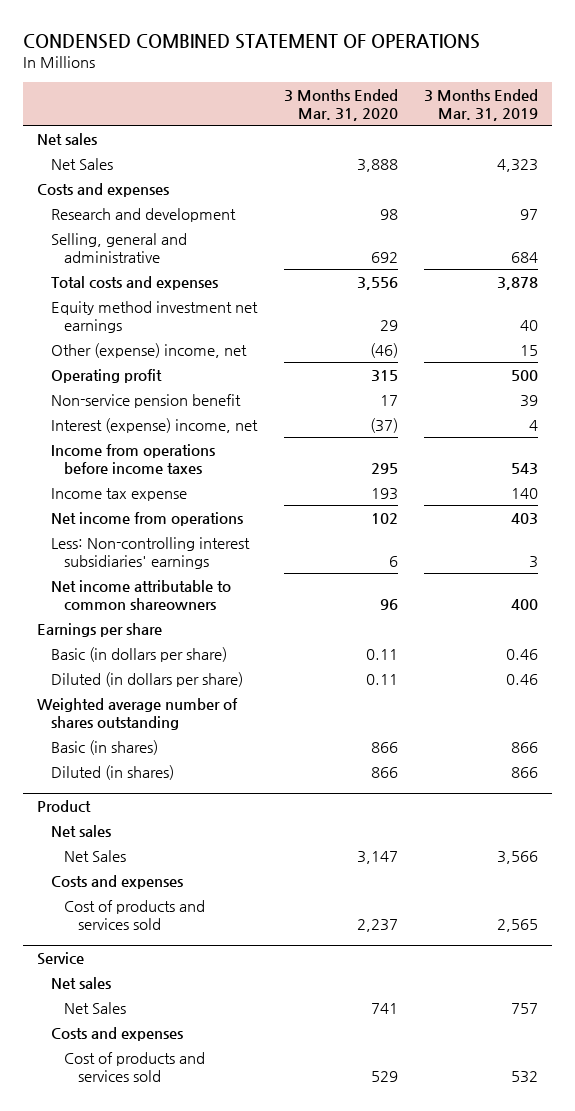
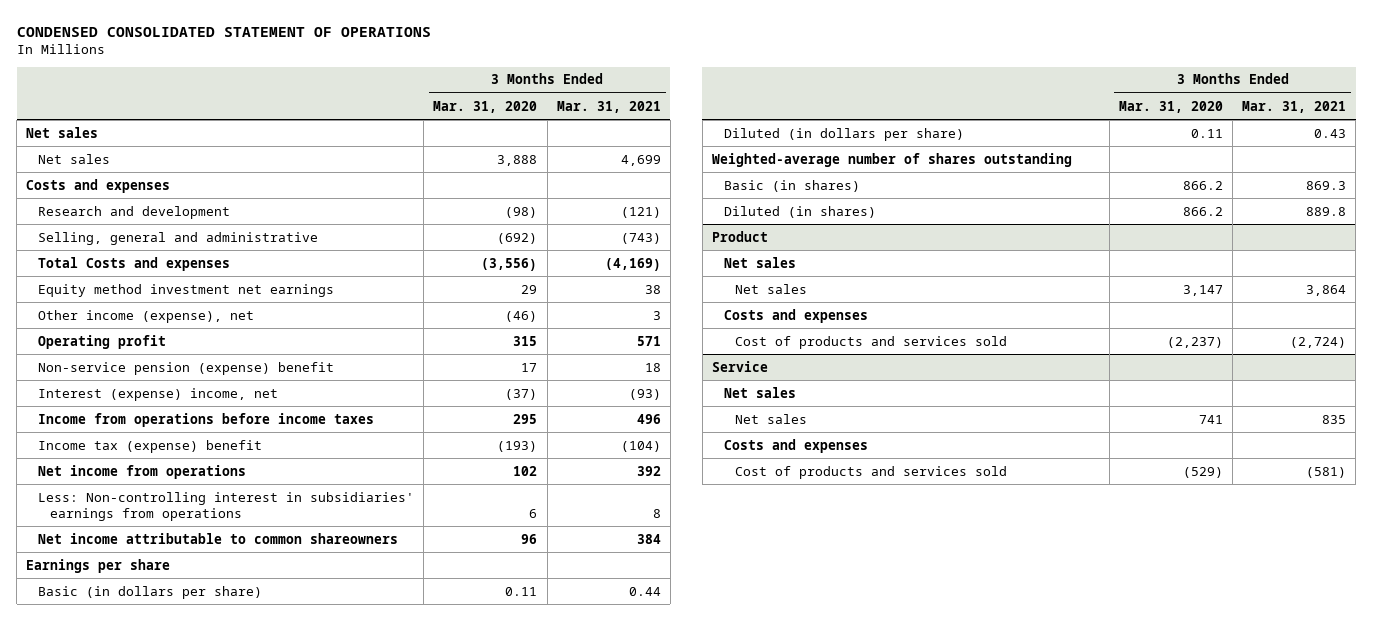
- CONDENSED COMBINED STATEMENT OF OPERATIONS
+ CONDENSED CONSOLIDATED STATEMENT OF OPERATIONS
- | 3 Months Ended Mar. 31, 2020 | 3 Months Ended Mar. 31, 2019
+ | 3 Months Ended Mar. 31, 2020 | 3 Months Ended Mar. 31, 2021
- Net Sales | 3,888 | 4,323
+ Net sales | 3,888 | 4,699
- Research and development | 98 | 97
- Selling, general and administrative | 692 | 684
- Total costs and expenses | 3,556 | 3,878
+ Research and development | (98) | (121)
+ Selling, general and administrative | (692) | (743)
+ Total Costs and expenses | (3,556) | (4,169)
- Other (expense) income, net | (46) | 15
+ Other income (expense), net | (46) | 3
- Non-service pension benefit | 17 | 39
+ Non-service pension (expense) benefit | 17 | 18
- Income tax expense | 193 | 140
+ Income tax (expense) benefit | (193) | (104)
- Less: Non-controlling interest subsidiaries' earnings | 6 | 3
+ Less: Non-controlling interest in subsidiaries' earnings from operations | 6 | 8
- Weighted average number of shares outstanding
- Basic (in shares) | 866 | 866
- Diluted (in shares) | 866 | 866
+ Weighted-average number of shares outstanding
+ Basic (in shares) | 866.2 | 869.3
+ Diluted (in shares) | 866.2 | 889.8
@ Product
- Net Sales | 3,147 | 3,566
+ Net sales | 3,147 | 3,864
- Cost of products and services sold | 2,237 | 2,565
+ Cost of products and services sold | (2,237) | (2,724)
@ Service
- Net Sales | 741 | 757
+ Net sales | 741 | 835
- Cost of products and services sold | 529 | 532
+ Cost of products and services sold | (529) | (581)

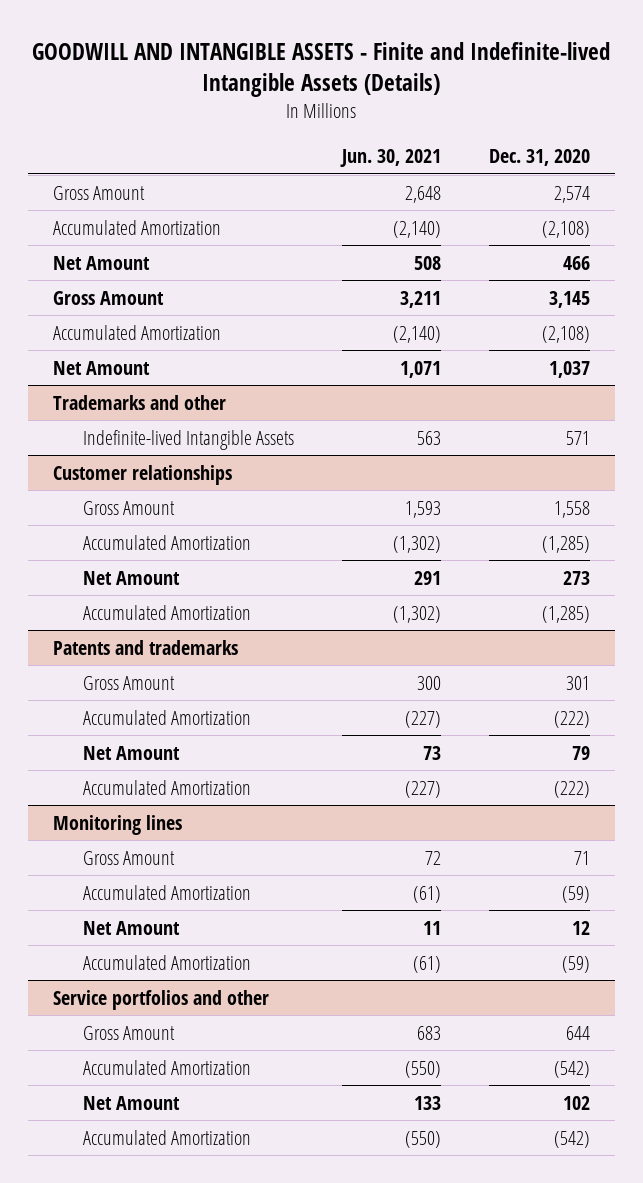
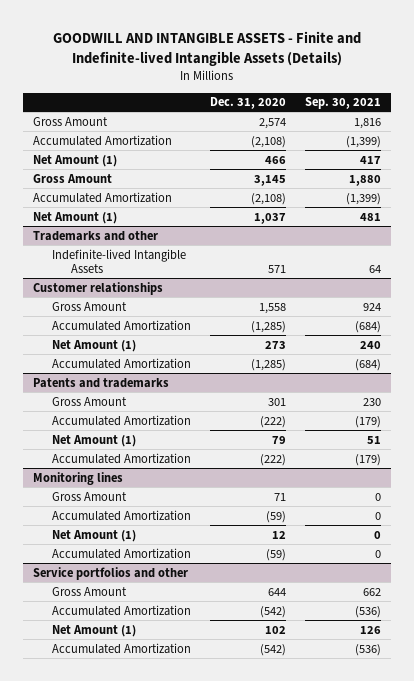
- | Jun. 30, 2021 | Dec. 31, 2020
+ | Dec. 31, 2020 | Sep. 30, 2021
- Net Amount | 508 | 466
+ Net Amount (1) | 466 | 417
- Net Amount | 1,071 | 1,037
+ Net Amount (1) | 1,037 | 481
@ Customer relationships
- Net Amount | 291 | 273
+ Net Amount (1) | 273 | 240
@ Patents and trademarks
- Net Amount | 73 | 79
+ Net Amount (1) | 79 | 51
@ Monitoring lines
- Net Amount | 11 | 12
+ Net Amount (1) | 12 | 0
@ Service portfolios and other
- Net Amount | 133 | 102
+ Net Amount (1) | 102 | 126

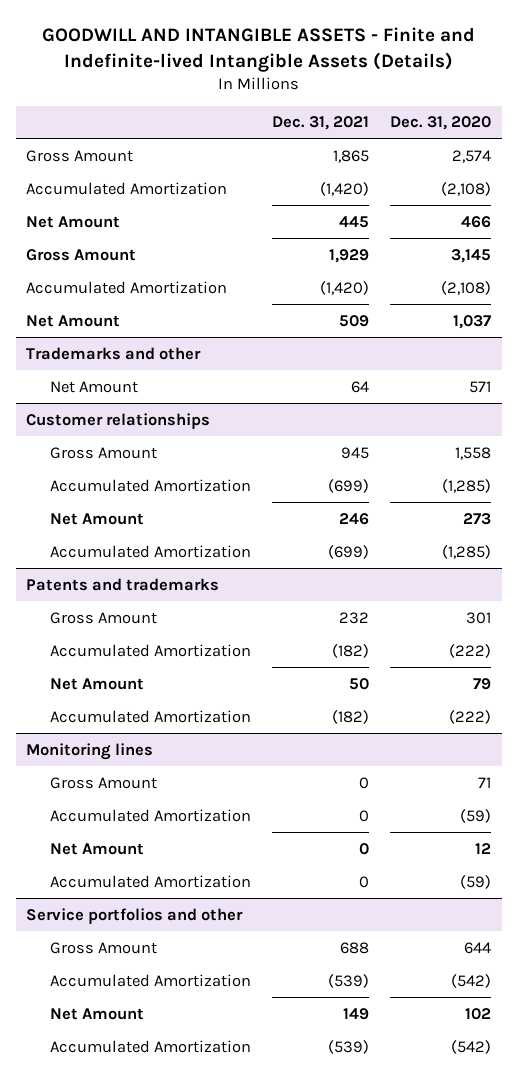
- | Dec. 31, 2020 | Sep. 30, 2021
+ | Dec. 31, 2021 | Dec. 31, 2020
- Net Amount (1) | 466 | 417
+ Net Amount | 445 | 466
- Net Amount (1) | 1,037 | 481
+ Net Amount | 509 | 1,037
@ Trademarks and other
- Indefinite-lived Intangible Assets | 571 | 64
+ Net Amount | 64 | 571
@ Customer relationships
- Net Amount (1) | 273 | 240
+ Net Amount | 246 | 273
@ Patents and trademarks
- Net Amount (1) | 79 | 51
+ Net Amount | 50 | 79
@ Monitoring lines
- Net Amount (1) | 12 | 0
+ Net Amount | 0 | 12
@ Service portfolios and other
- Net Amount (1) | 102 | 126
+ Net Amount | 149 | 102

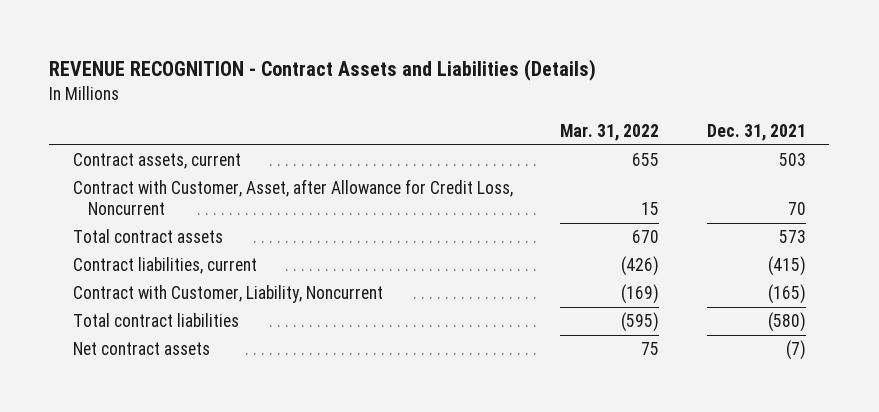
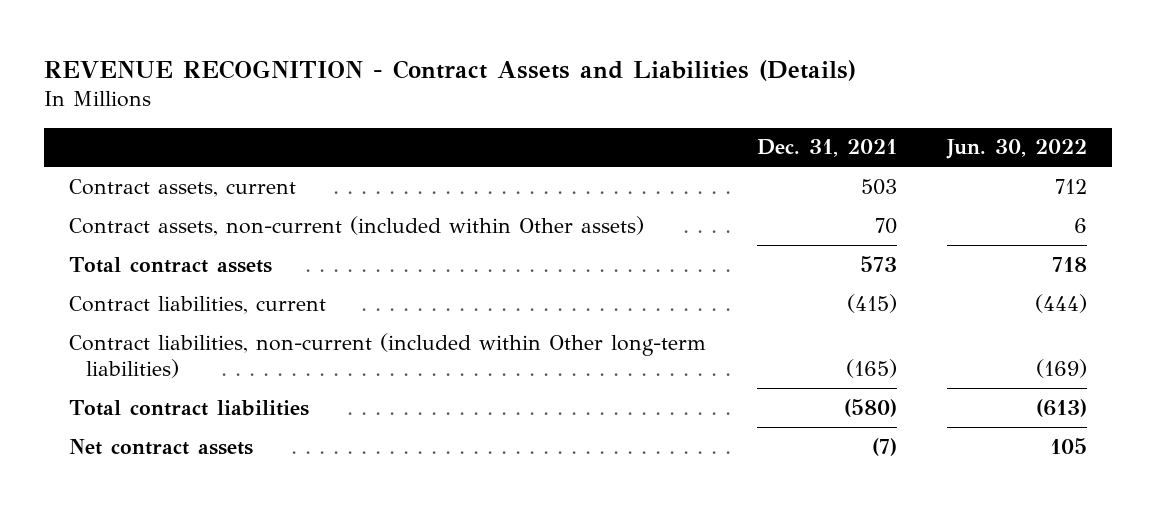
- | Mar. 31, 2022 | Dec. 31, 2021
+ | Dec. 31, 2021 | Jun. 30, 2022
- Contract with Customer, Asset, after Allowance for Credit Loss, Noncurrent | 15 | 70
+ Contract assets, non-current (included within Other assets) | 70 | 6
- Contract with Customer, Liability, Noncurrent | (169) | (165)
+ Contract liabilities, non-current (included within Other long-term liabilities) | (165) | (169)

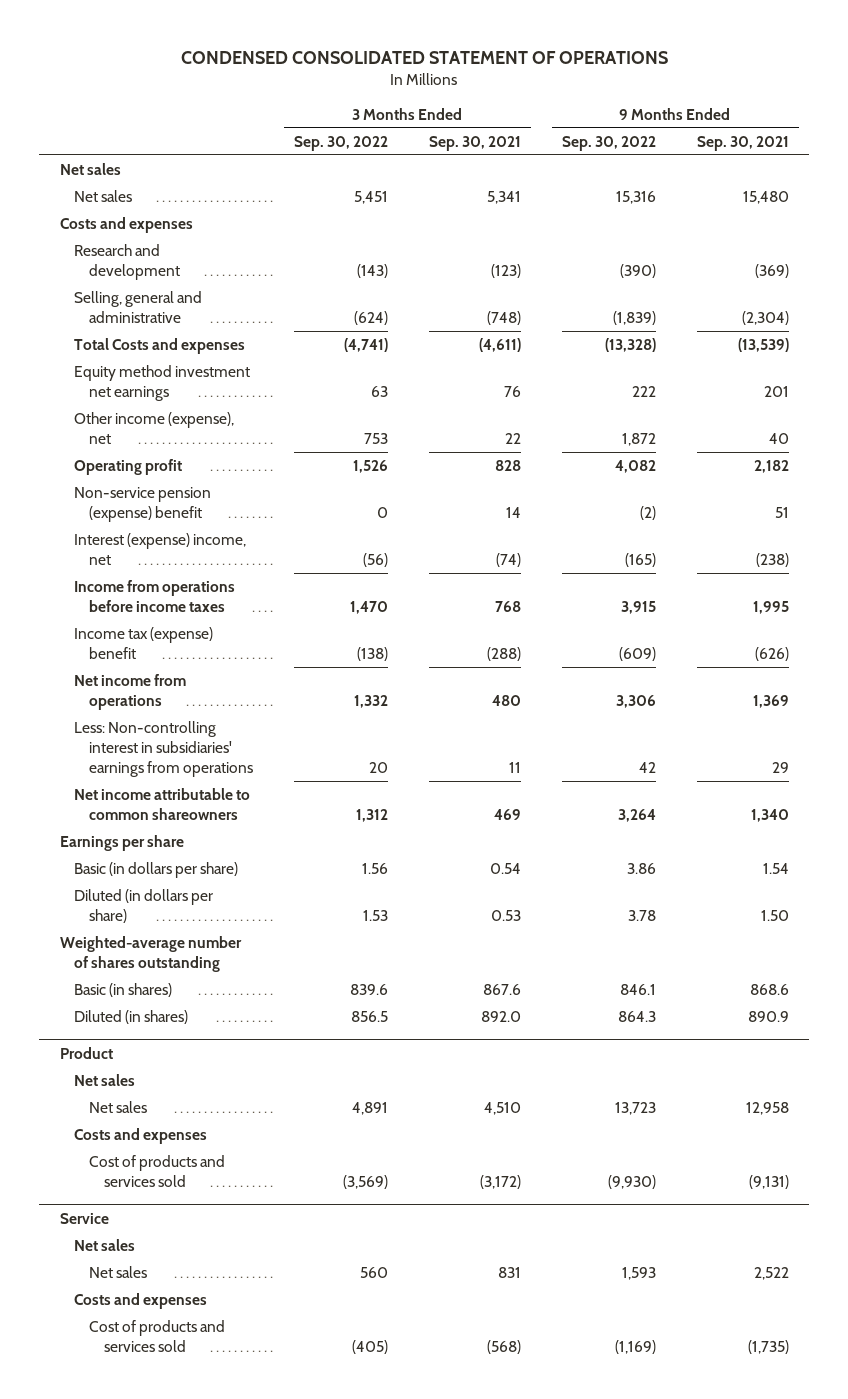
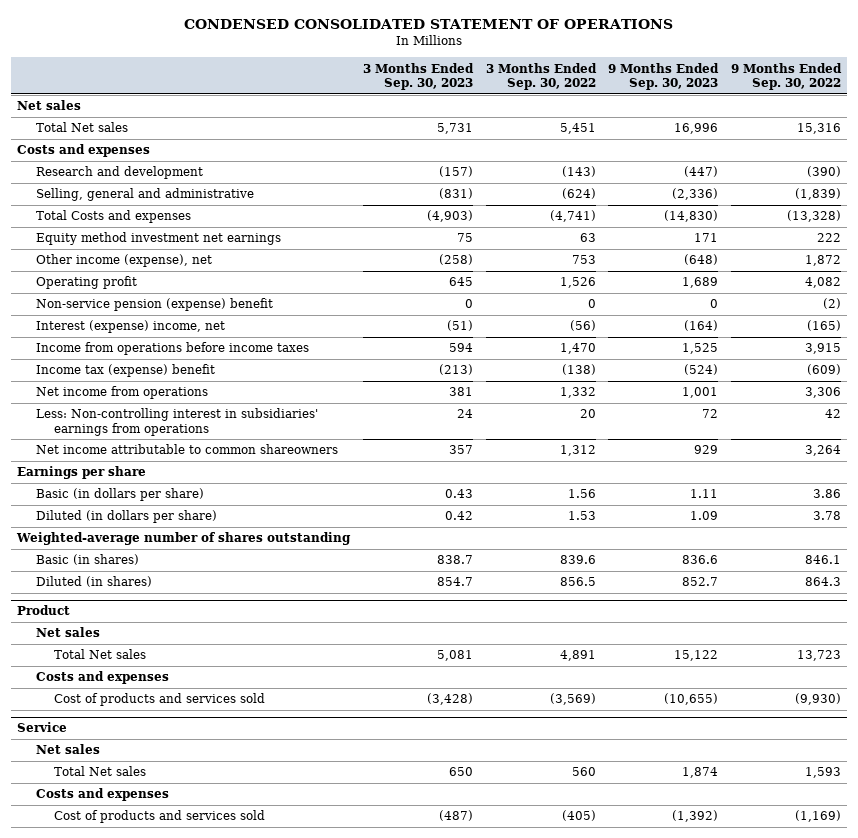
- | 3 Months Ended Sep. 30, 2022 | 3 Months Ended Sep. 30, 2021 | 9 Months Ended Sep. 30, 2022 | 9 Months Ended Sep. 30, 2021
+ | 3 Months Ended Sep. 30, 2023 | 3 Months Ended Sep. 30, 2022 | 9 Months Ended Sep. 30, 2023 | 9 Months Ended Sep. 30, 2022
- Net sales | 5,451 | 5,341 | 15,316 | 15,480
+ Total Net sales | 5,731 | 5,451 | 16,996 | 15,316
@ Product
- Net sales | 4,891 | 4,510 | 13,723 | 12,958
+ Total Net sales | 5,081 | 4,891 | 15,122 | 13,723
@ Service
- Net sales | 560 | 831 | 1,593 | 2,522
+ Total Net sales | 650 | 560 | 1,874 | 1,593

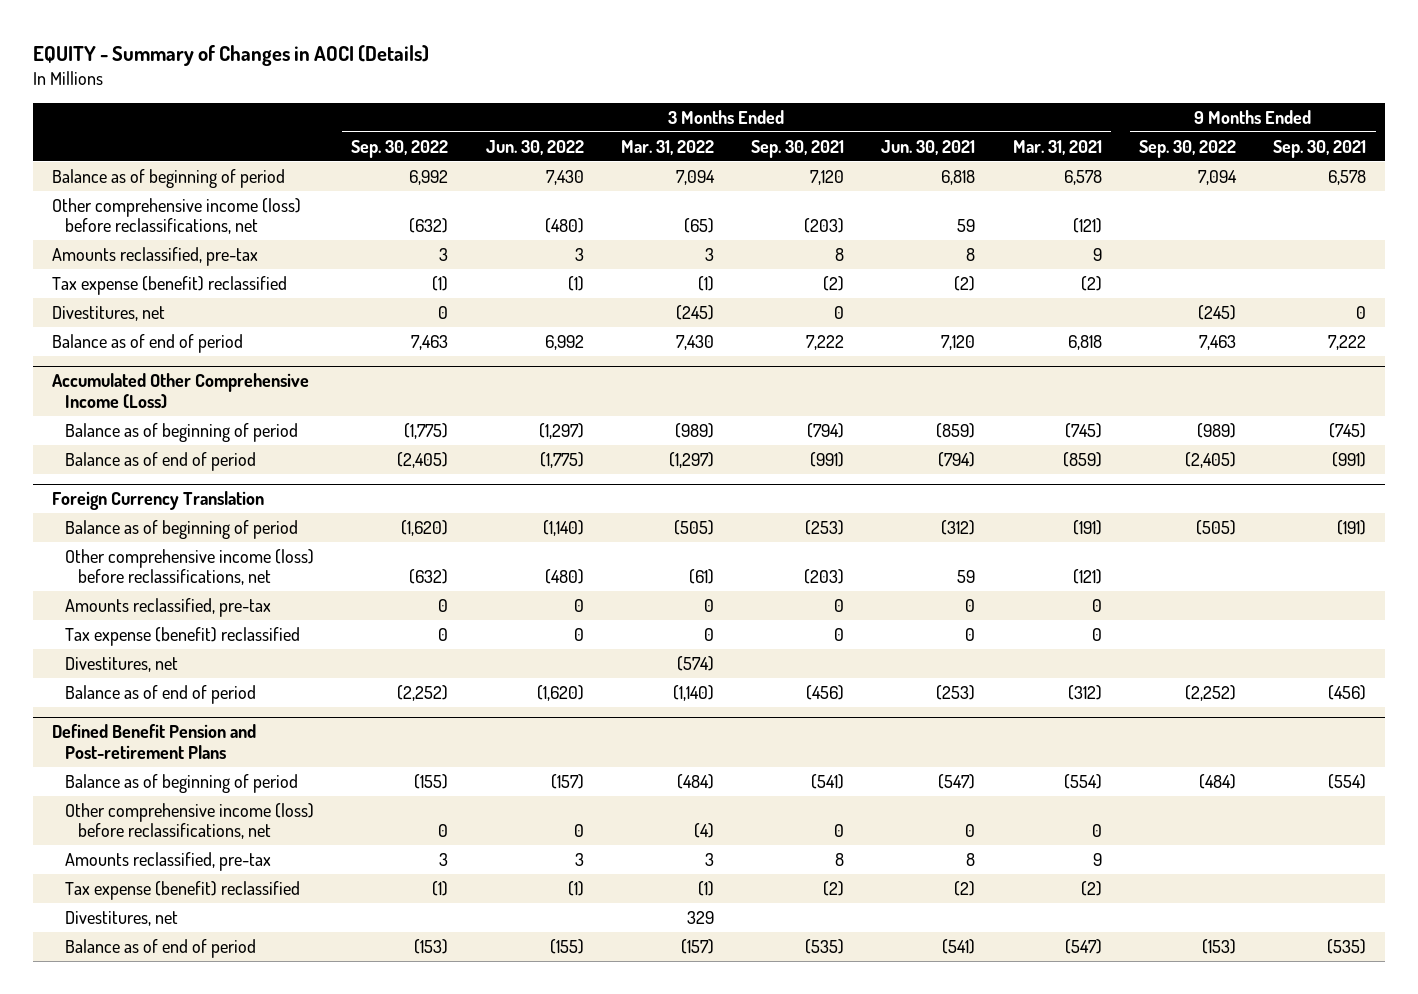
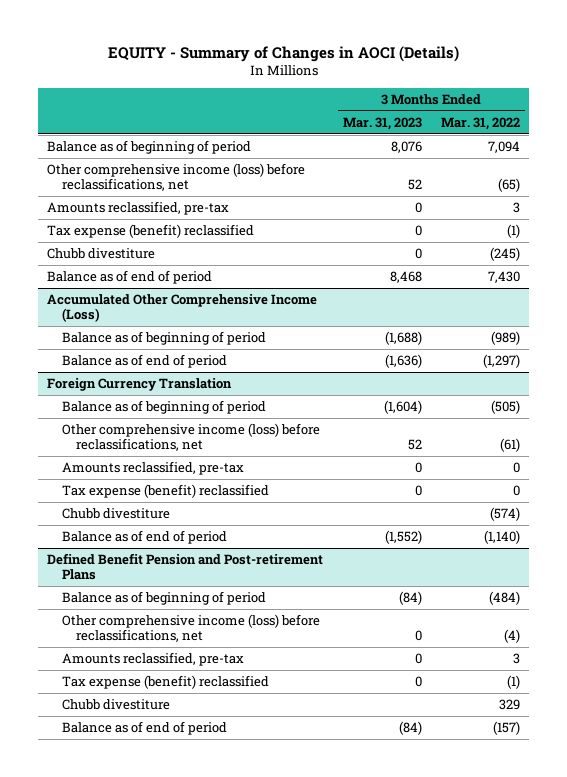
- | 3 Months Ended Sep. 30, 2022 | 3 Months Ended Jun. 30, 2022 | 3 Months Ended Mar. 31, 2022 | 3 Months Ended Sep. 30, 2021 | 3 Months Ended Jun. 30, 2021 | 3 Months Ended Mar. 31, 2021 | 9 Months Ended Sep. 30, 2022 | 9 Months Ended Sep. 30, 2021
+ | 3 Months Ended Mar. 31, 2023 | 3 Months Ended Mar. 31, 2022
- Divestitures, net | 0 | | (245) | 0 | | | (245) | 0
+ Chubb divestiture | 0 | (245)
@ Foreign Currency Translation
- Divestitures, net | | | (574) | | | | |
+ Chubb divestiture | | (574)
@ Defined Benefit Pension and Post-retirement Plans
- Divestitures, net | | | 329 | | | | |
+ Chubb divestiture | | 329

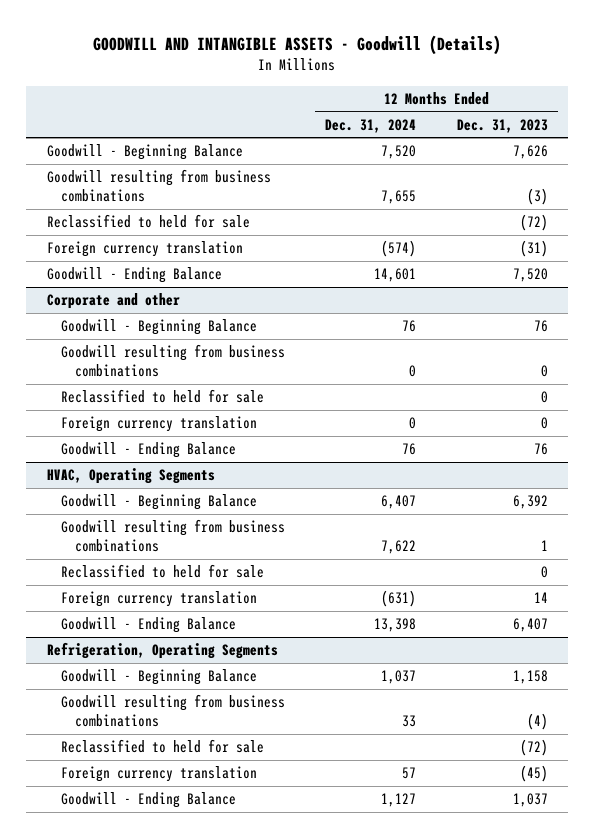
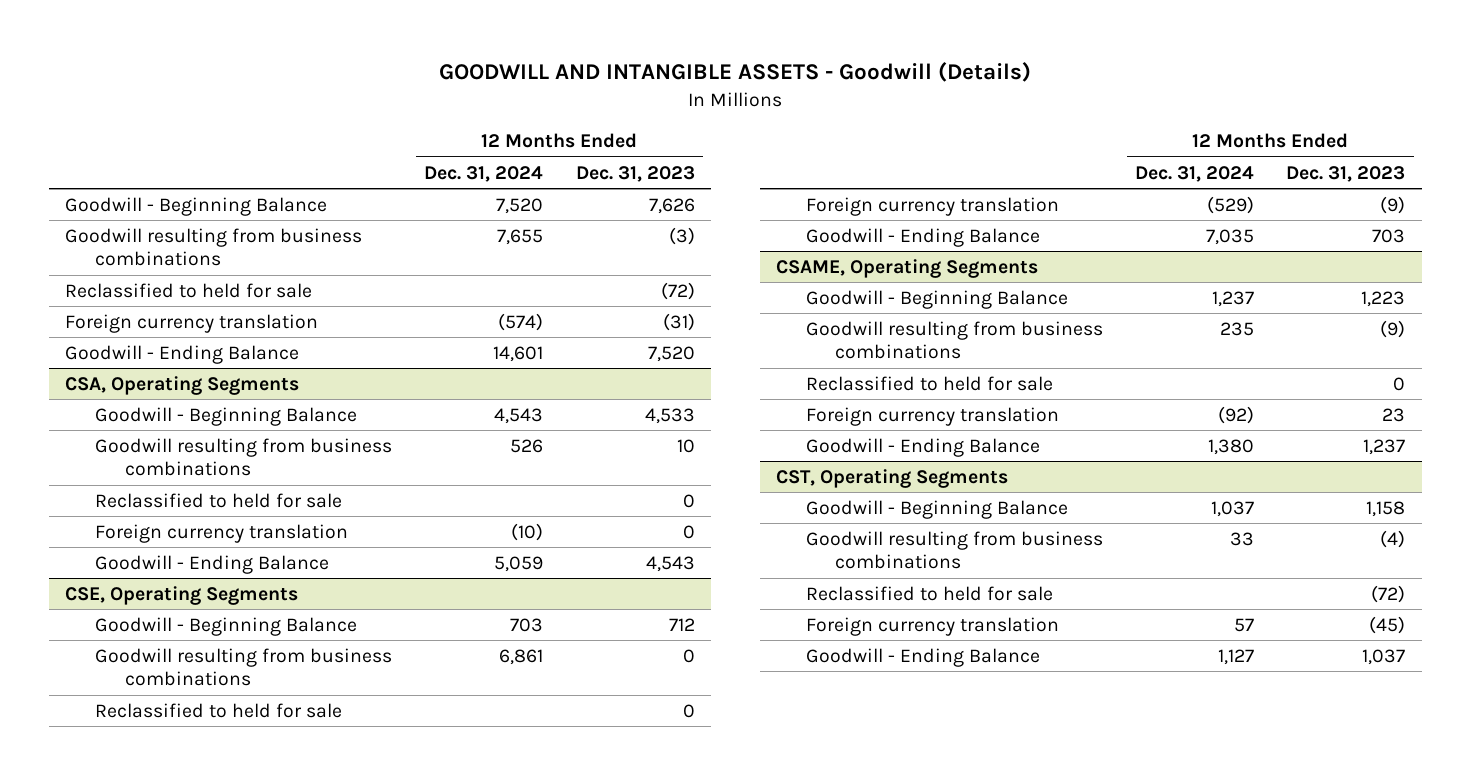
- Corporate and other
- Goodwill - Beginning Balance | 76 | 76
- Goodwill resulting from business combinations | 0 | 0
+ CSA, Operating Segments
+ Goodwill - Beginning Balance | 4,543 | 4,533
+ Goodwill resulting from business combinations | 526 | 10
- Foreign currency translation | 0 | 0
- Goodwill - Ending Balance | 76 | 76
- HVAC, Operating Segments
- Goodwill - Beginning Balance | 6,407 | 6,392
- Goodwill resulting from business combinations | 7,622 | 1
+ Foreign currency translation | (10) | 0
+ Goodwill - Ending Balance | 5,059 | 4,543
+ CSE, Operating Segments
+ Goodwill - Beginning Balance | 703 | 712
+ Goodwill resulting from business combinations | 6,861 | 0
- Foreign currency translation | (631) | 14
- Goodwill - Ending Balance | 13,398 | 6,407
- Refrigeration, Operating Segments
+ Foreign currency translation | (529) | (9)
+ Goodwill - Ending Balance | 7,035 | 703
+ CSAME, Operating Segments
+ Goodwill - Beginning Balance | 1,237 | 1,223
+ Goodwill resulting from business combinations | 235 | (9)
+ Reclassified to held for sale | | 0
+ Foreign currency translation | (92) | 23
+ Goodwill - Ending Balance | 1,380 | 1,237
+ CST, Operating Segments

